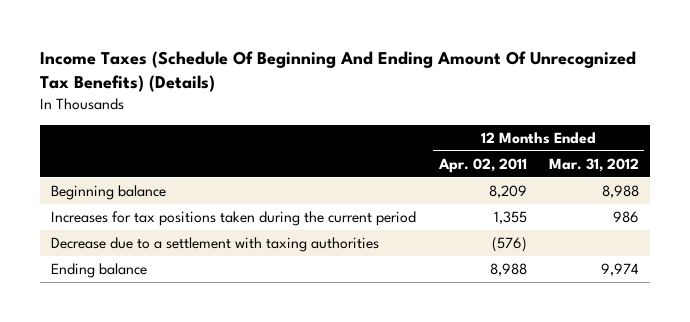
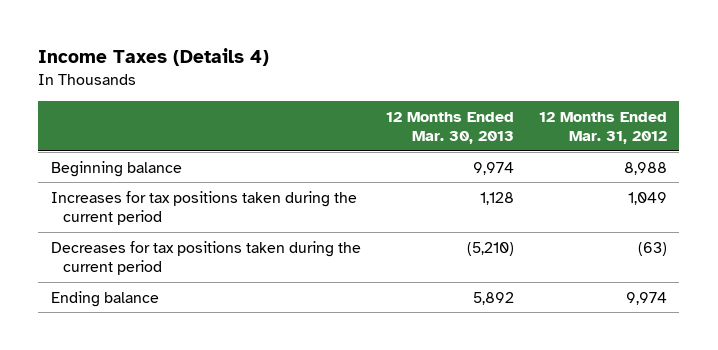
- Income Taxes (Schedule Of Beginning And Ending Amount Of Unrecognized Tax Benefits) (Details)
+ Income Taxes (Details 4)
- | 12 Months Ended Apr. 02, 2011 | 12 Months Ended Mar. 31, 2012
+ | 12 Months Ended Mar. 30, 2013 | 12 Months Ended Mar. 31, 2012
- Increases for tax positions taken during the current period | 1,355 | 986
- Decrease due to a settlement with taxing authorities | (576) |
+ Increases for tax positions taken during the current period | 1,128 | 1,049
+ Decreases for tax positions taken during the current period | (5,210) | (63)

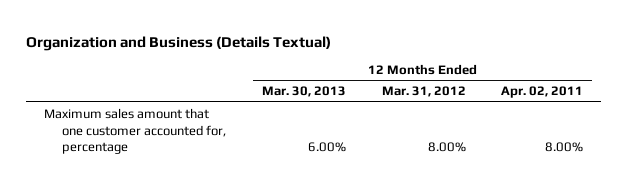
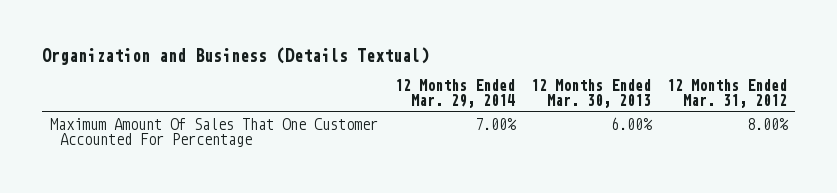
- | 12 Months Ended Mar. 30, 2013 | 12 Months Ended Mar. 31, 2012 | 12 Months Ended Apr. 02, 2011
+ | 12 Months Ended Mar. 29, 2014 | 12 Months Ended Mar. 30, 2013 | 12 Months Ended Mar. 31, 2012
- Maximum sales amount that one customer accounted for, percentage | 6.00% | 8.00% | 8.00%
+ Maximum Amount Of Sales That One Customer Accounted For Percentage | 7.00% | 6.00% | 8.00%

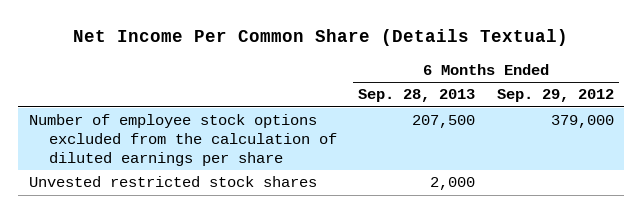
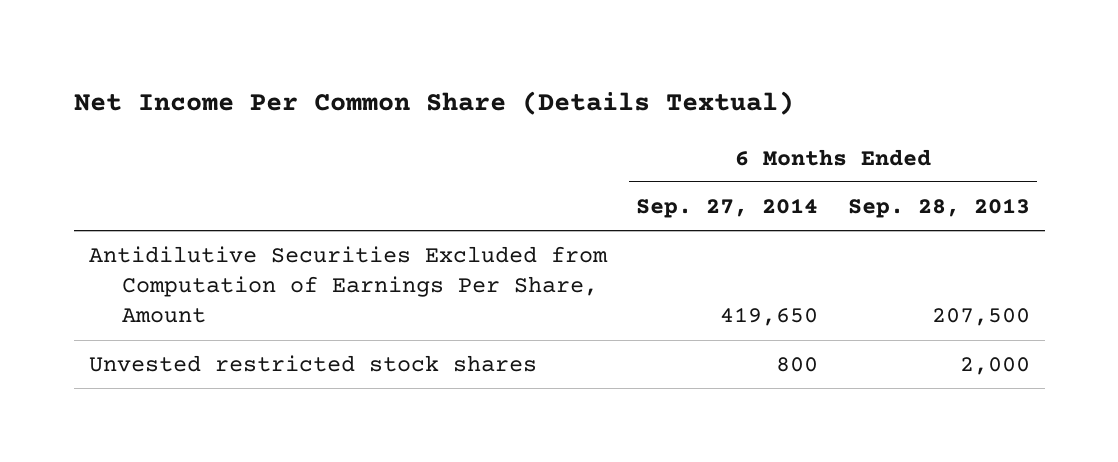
- | 6 Months Ended Sep. 28, 2013 | 6 Months Ended Sep. 29, 2012
+ | 6 Months Ended Sep. 27, 2014 | 6 Months Ended Sep. 28, 2013
- Number of employee stock options excluded from the calculation of diluted earnings per share | 207,500 | 379,000
+ Antidilutive Securities Excluded from Computation of Earnings Per Share, Amount | 419,650 | 207,500

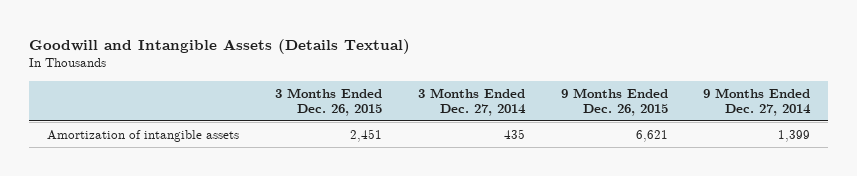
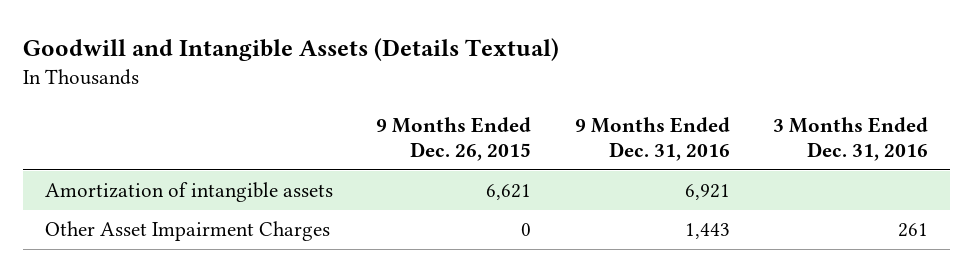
- | 3 Months Ended Dec. 26, 2015 | 3 Months Ended Dec. 27, 2014 | 9 Months Ended Dec. 26, 2015 | 9 Months Ended Dec. 27, 2014
+ | 9 Months Ended Dec. 26, 2015 | 9 Months Ended Dec. 31, 2016 | 3 Months Ended Dec. 31, 2016
+ Other Asset Impairment Charges | 0 | 1,443 | 261

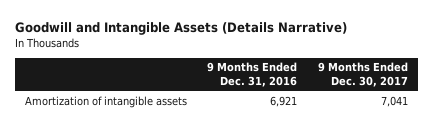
- Goodwill and Intangible Assets (Details Textual)
+ Goodwill and Intangible Assets (Details Narrative)
- | 9 Months Ended Dec. 26, 2015 | 9 Months Ended Dec. 31, 2016 | 3 Months Ended Dec. 31, 2016
+ | 9 Months Ended Dec. 31, 2016 | 9 Months Ended Dec. 30, 2017
- Other Asset Impairment Charges | 0 | 1,443 | 261

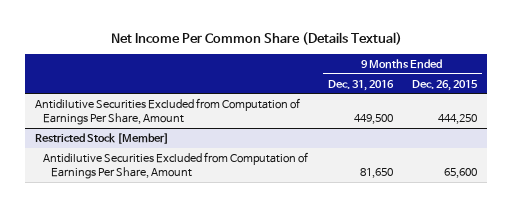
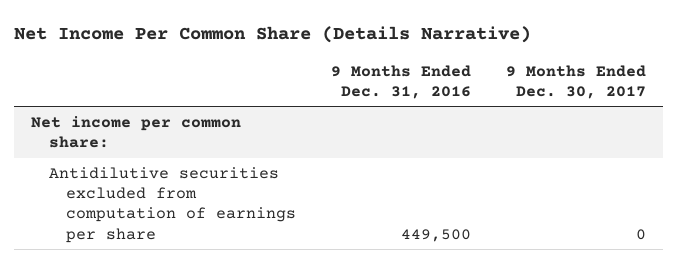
- Net Income Per Common Share (Details Textual)
+ Net Income Per Common Share (Details Narrative)
- | 9 Months Ended Dec. 31, 2016 | 9 Months Ended Dec. 26, 2015
+ | 9 Months Ended Dec. 31, 2016 | 9 Months Ended Dec. 30, 2017
- Antidilutive Securities Excluded from Computation of Earnings Per Share, Amount | 449,500 | 444,250
- Restricted Stock [Member]
- Antidilutive Securities Excluded from Computation of Earnings Per Share, Amount | 81,650 | 65,600
+ Net income per common share:
+ Antidilutive securities excluded from computation of earnings per share | 449,500 | 0

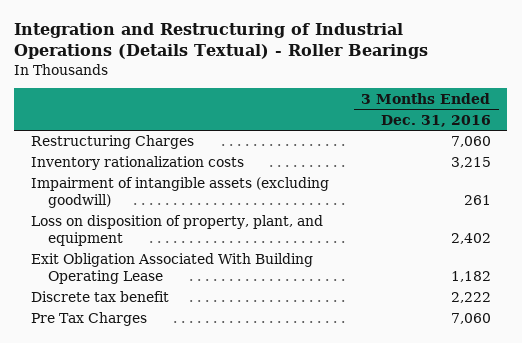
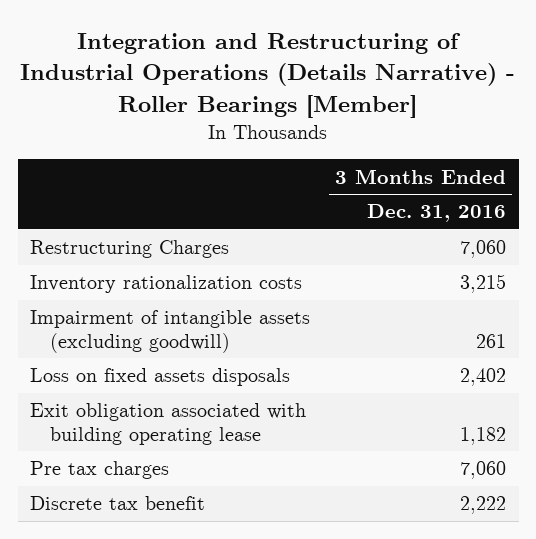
- Integration and Restructuring of Industrial Operations (Details Textual) - Roller Bearings
+ Integration and Restructuring of Industrial Operations (Details Narrative) - Roller Bearings [Member]
- Loss on disposition of property, plant, and equipment | 2,402
- Exit Obligation Associated With Building Operating Lease | 1,182
+ Loss on fixed assets disposals | 2,402
+ Exit obligation associated with building operating lease | 1,182
+ Pre tax charges | 7,060
- Pre Tax Charges | 7,060

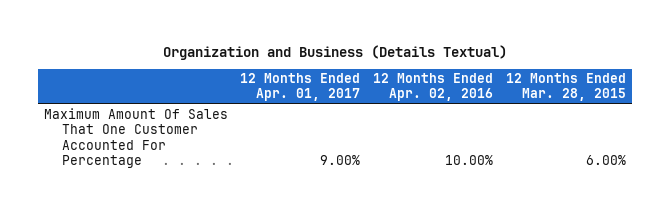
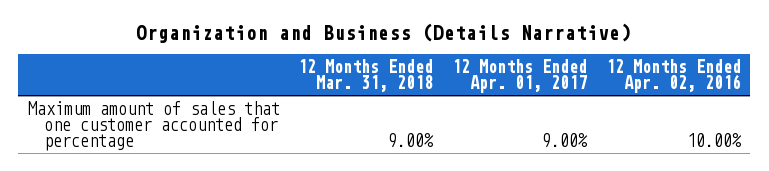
- Organization and Business (Details Textual)
+ Organization and Business (Details Narrative)
- | 12 Months Ended Apr. 01, 2017 | 12 Months Ended Apr. 02, 2016 | 12 Months Ended Mar. 28, 2015
+ | 12 Months Ended Mar. 31, 2018 | 12 Months Ended Apr. 01, 2017 | 12 Months Ended Apr. 02, 2016
- Maximum Amount Of Sales That One Customer Accounted For Percentage | 9.00% | 10.00% | 6.00%
+ Maximum amount of sales that one customer accounted for percentage | 9.00% | 9.00% | 10.00%

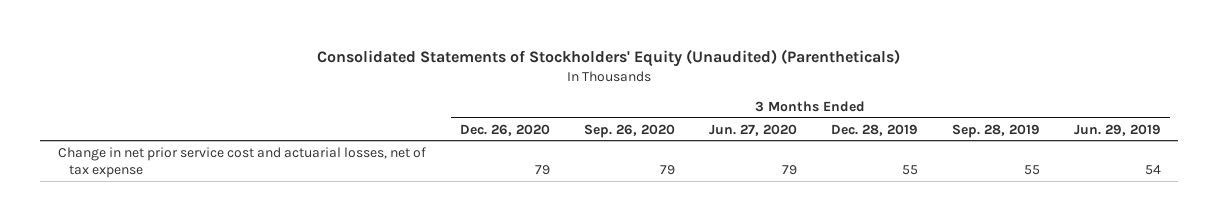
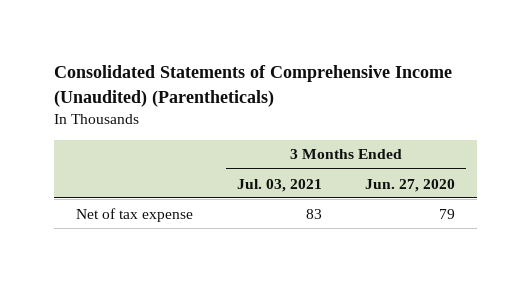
- Consolidated Statements of Stockholders' Equity (Unaudited) (Parentheticals)
+ Consolidated Statements of Comprehensive Income (Unaudited) (Parentheticals)
- | 3 Months Ended Dec. 26, 2020 | 3 Months Ended Sep. 26, 2020 | 3 Months Ended Jun. 27, 2020 | 3 Months Ended Dec. 28, 2019 | 3 Months Ended Sep. 28, 2019 | 3 Months Ended Jun. 29, 2019
+ | 3 Months Ended Jul. 03, 2021 | 3 Months Ended Jun. 27, 2020
- Change in net prior service cost and actuarial losses, net of tax expense | 79 | 79 | 79 | 55 | 55 | 54
+ Net of tax expense | 83 | 79

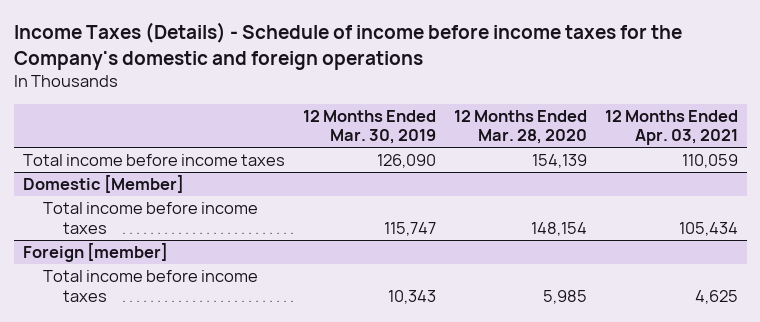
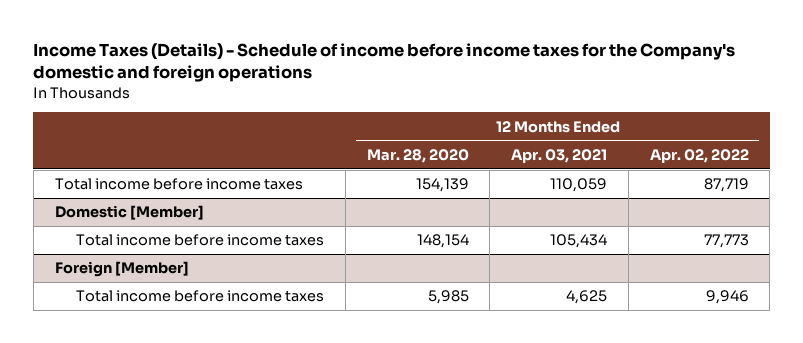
- | 12 Months Ended Mar. 30, 2019 | 12 Months Ended Mar. 28, 2020 | 12 Months Ended Apr. 03, 2021
+ | 12 Months Ended Mar. 28, 2020 | 12 Months Ended Apr. 03, 2021 | 12 Months Ended Apr. 02, 2022
- Foreign [member]
+ Foreign [Member]

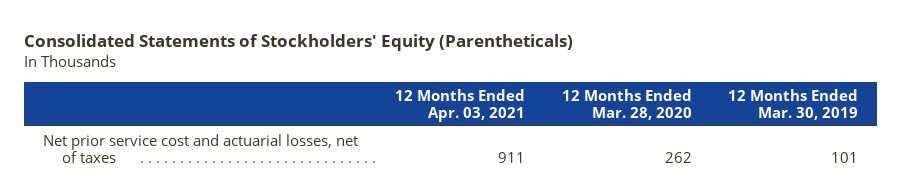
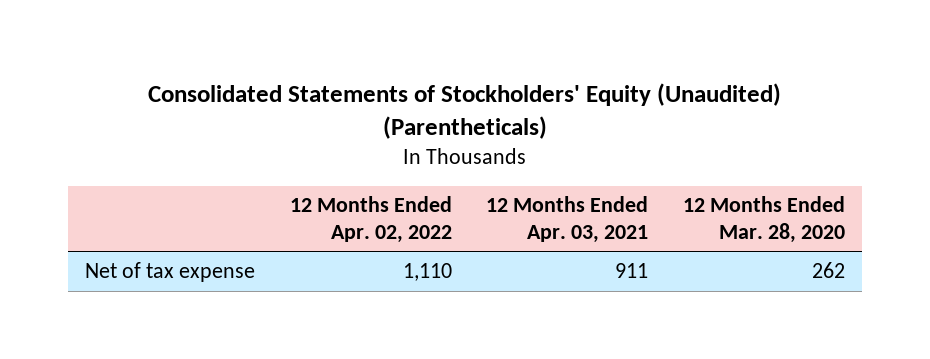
- Consolidated Statements of Stockholders' Equity (Parentheticals)
+ Consolidated Statements of Stockholders' Equity (Unaudited) (Parentheticals)
- | 12 Months Ended Apr. 03, 2021 | 12 Months Ended Mar. 28, 2020 | 12 Months Ended Mar. 30, 2019
+ | 12 Months Ended Apr. 02, 2022 | 12 Months Ended Apr. 03, 2021 | 12 Months Ended Mar. 28, 2020
- Net prior service cost and actuarial losses, net of taxes | 911 | 262 | 101
+ Net of tax expense | 1,110 | 911 | 262

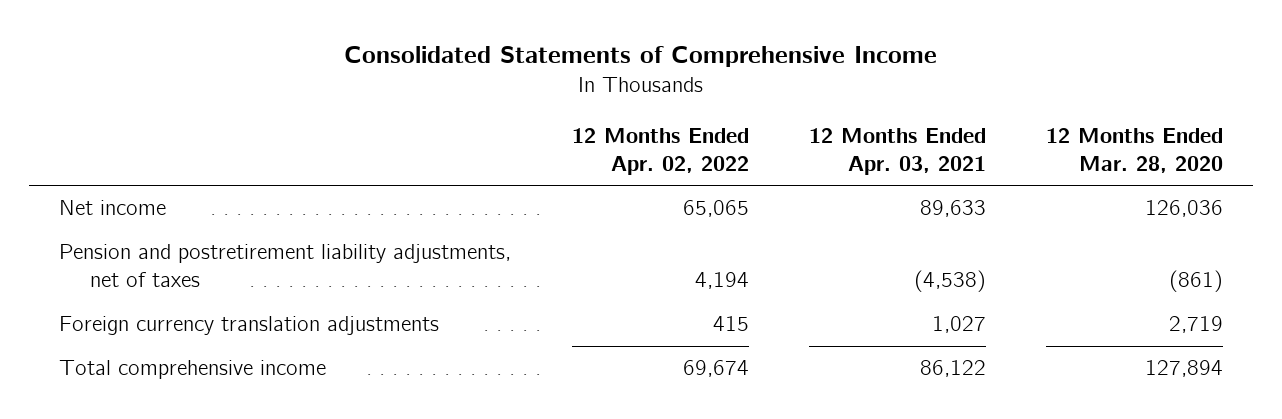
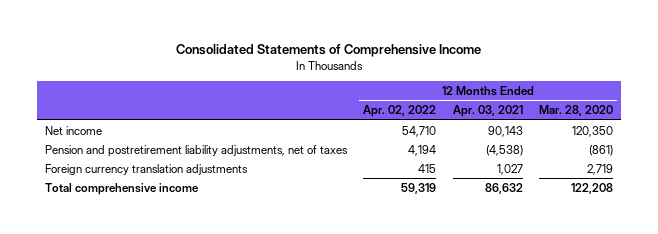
- Net income | 65,065 | 89,633 | 126,036
+ Net income | 54,710 | 90,143 | 120,350
- Total comprehensive income | 69,674 | 86,122 | 127,894
+ Total comprehensive income | 59,319 | 86,632 | 122,208

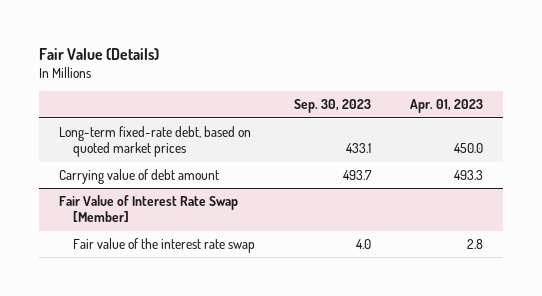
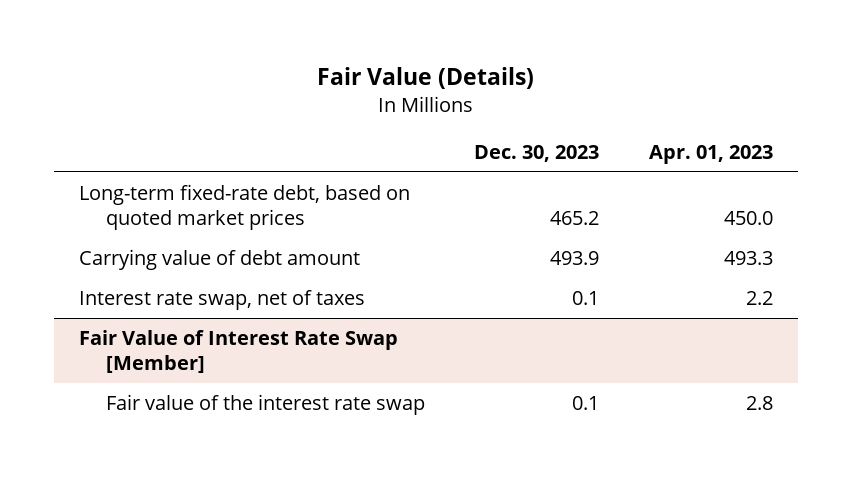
- | Sep. 30, 2023 | Apr. 01, 2023
+ | Dec. 30, 2023 | Apr. 01, 2023
+ Interest rate swap, net of taxes | 0.1 | 2.2

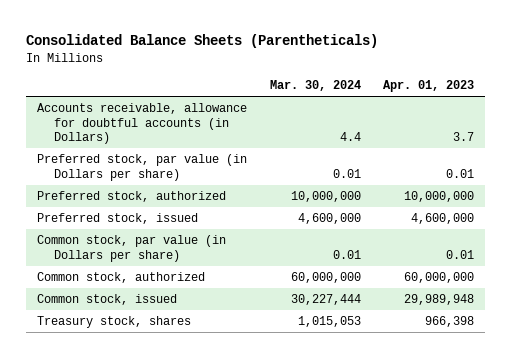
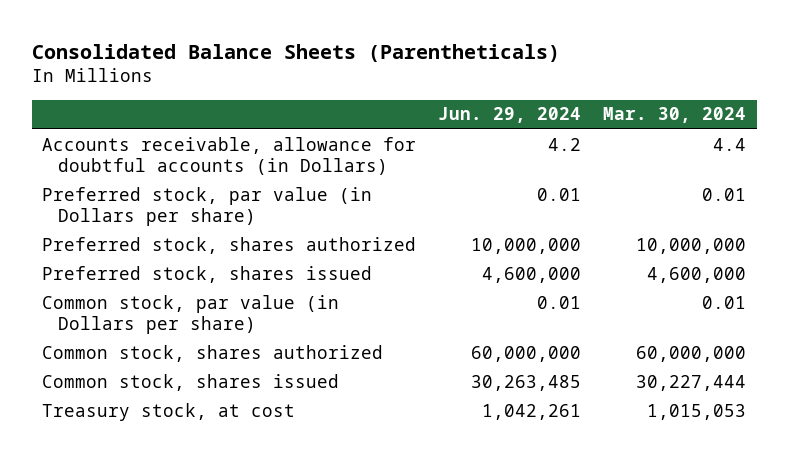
- | Mar. 30, 2024 | Apr. 01, 2023
+ | Jun. 29, 2024 | Mar. 30, 2024
- Preferred stock, authorized | 10,000,000 | 10,000,000
- Preferred stock, issued | 4,600,000 | 4,600,000
+ Preferred stock, shares authorized | 10,000,000 | 10,000,000
+ Preferred stock, shares issued | 4,600,000 | 4,600,000
- Common stock, authorized | 60,000,000 | 60,000,000
- Common stock, issued | 30,227,444 | 29,989,948
- Treasury stock, shares | 1,015,053 | 966,398
+ Common stock, shares authorized | 60,000,000 | 60,000,000
+ Common stock, shares issued | 30,263,485 | 30,227,444
+ Treasury stock, at cost | 1,042,261 | 1,015,053

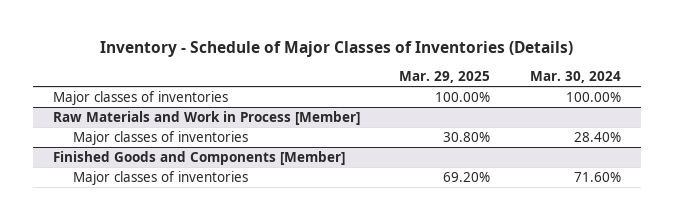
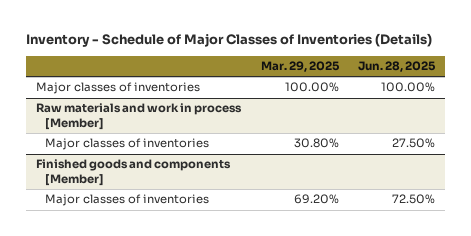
- | Mar. 29, 2025 | Mar. 30, 2024
+ | Mar. 29, 2025 | Jun. 28, 2025
- Raw Materials and Work in Process [Member]
+ Raw materials and work in process [Member]
- Finished Goods and Components [Member]
+ Finished goods and components [Member]

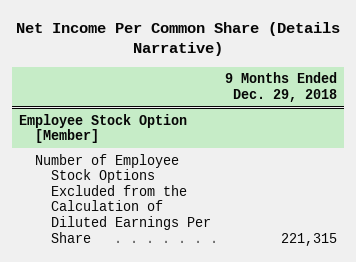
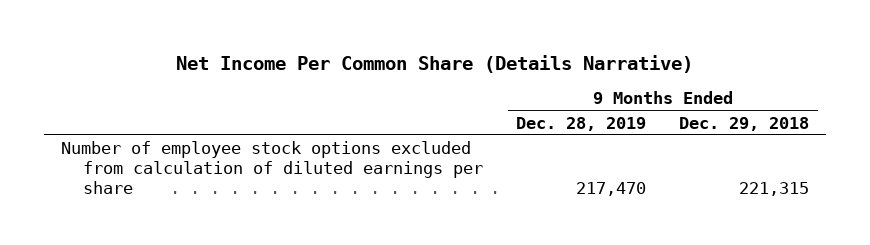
- | 9 Months Ended Dec. 29, 2018
+ | 9 Months Ended Dec. 28, 2019 | 9 Months Ended Dec. 29, 2018
- Employee Stock Option [Member]
- Number of Employee Stock Options Excluded from the Calculation of Diluted Earnings Per Share | 221,315
+ Number of employee stock options excluded from calculation of diluted earnings per share | 217,470 | 221,315

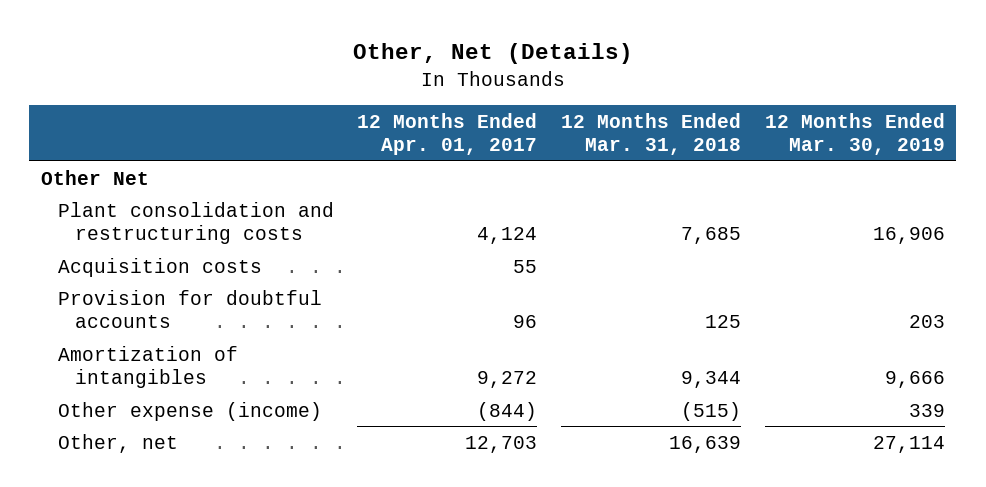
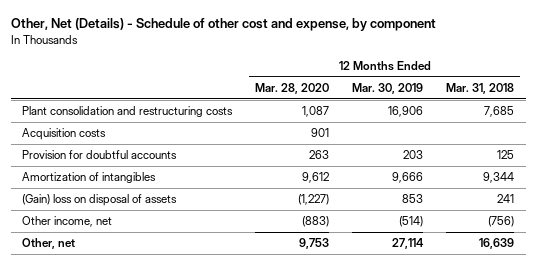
- Other, Net (Details)
+ Other, Net (Details) - Schedule of other cost and expense, by component
- | 12 Months Ended Apr. 01, 2017 | 12 Months Ended Mar. 31, 2018 | 12 Months Ended Mar. 30, 2019
+ | 12 Months Ended Mar. 28, 2020 | 12 Months Ended Mar. 30, 2019 | 12 Months Ended Mar. 31, 2018
- Other Net
- Other expense (income) | (844) | (515) | 339
+ (Gain) loss on disposal of assets | (1,227) | 853 | 241
+ Other income, net | (883) | (514) | (756)

